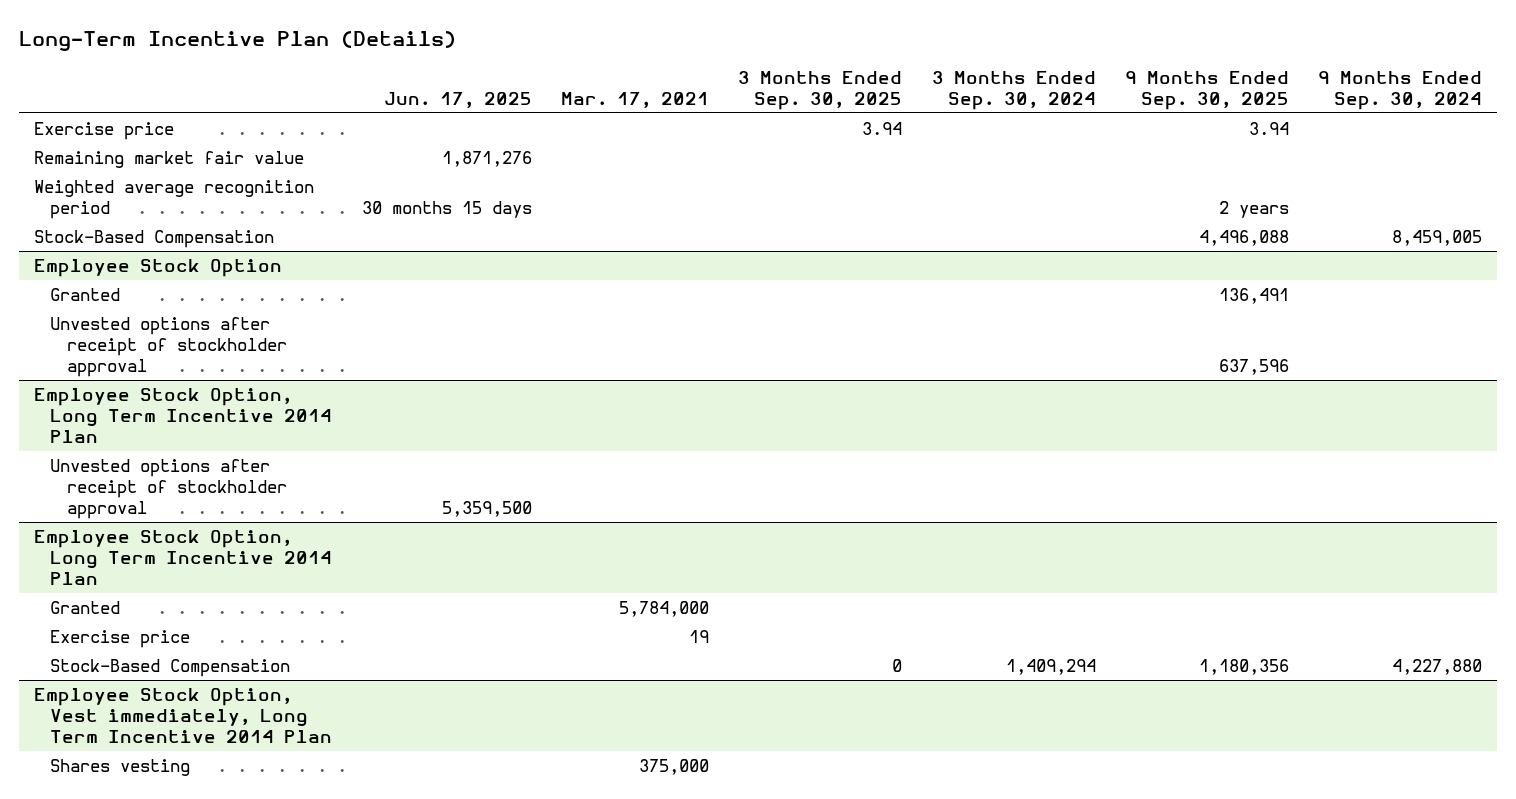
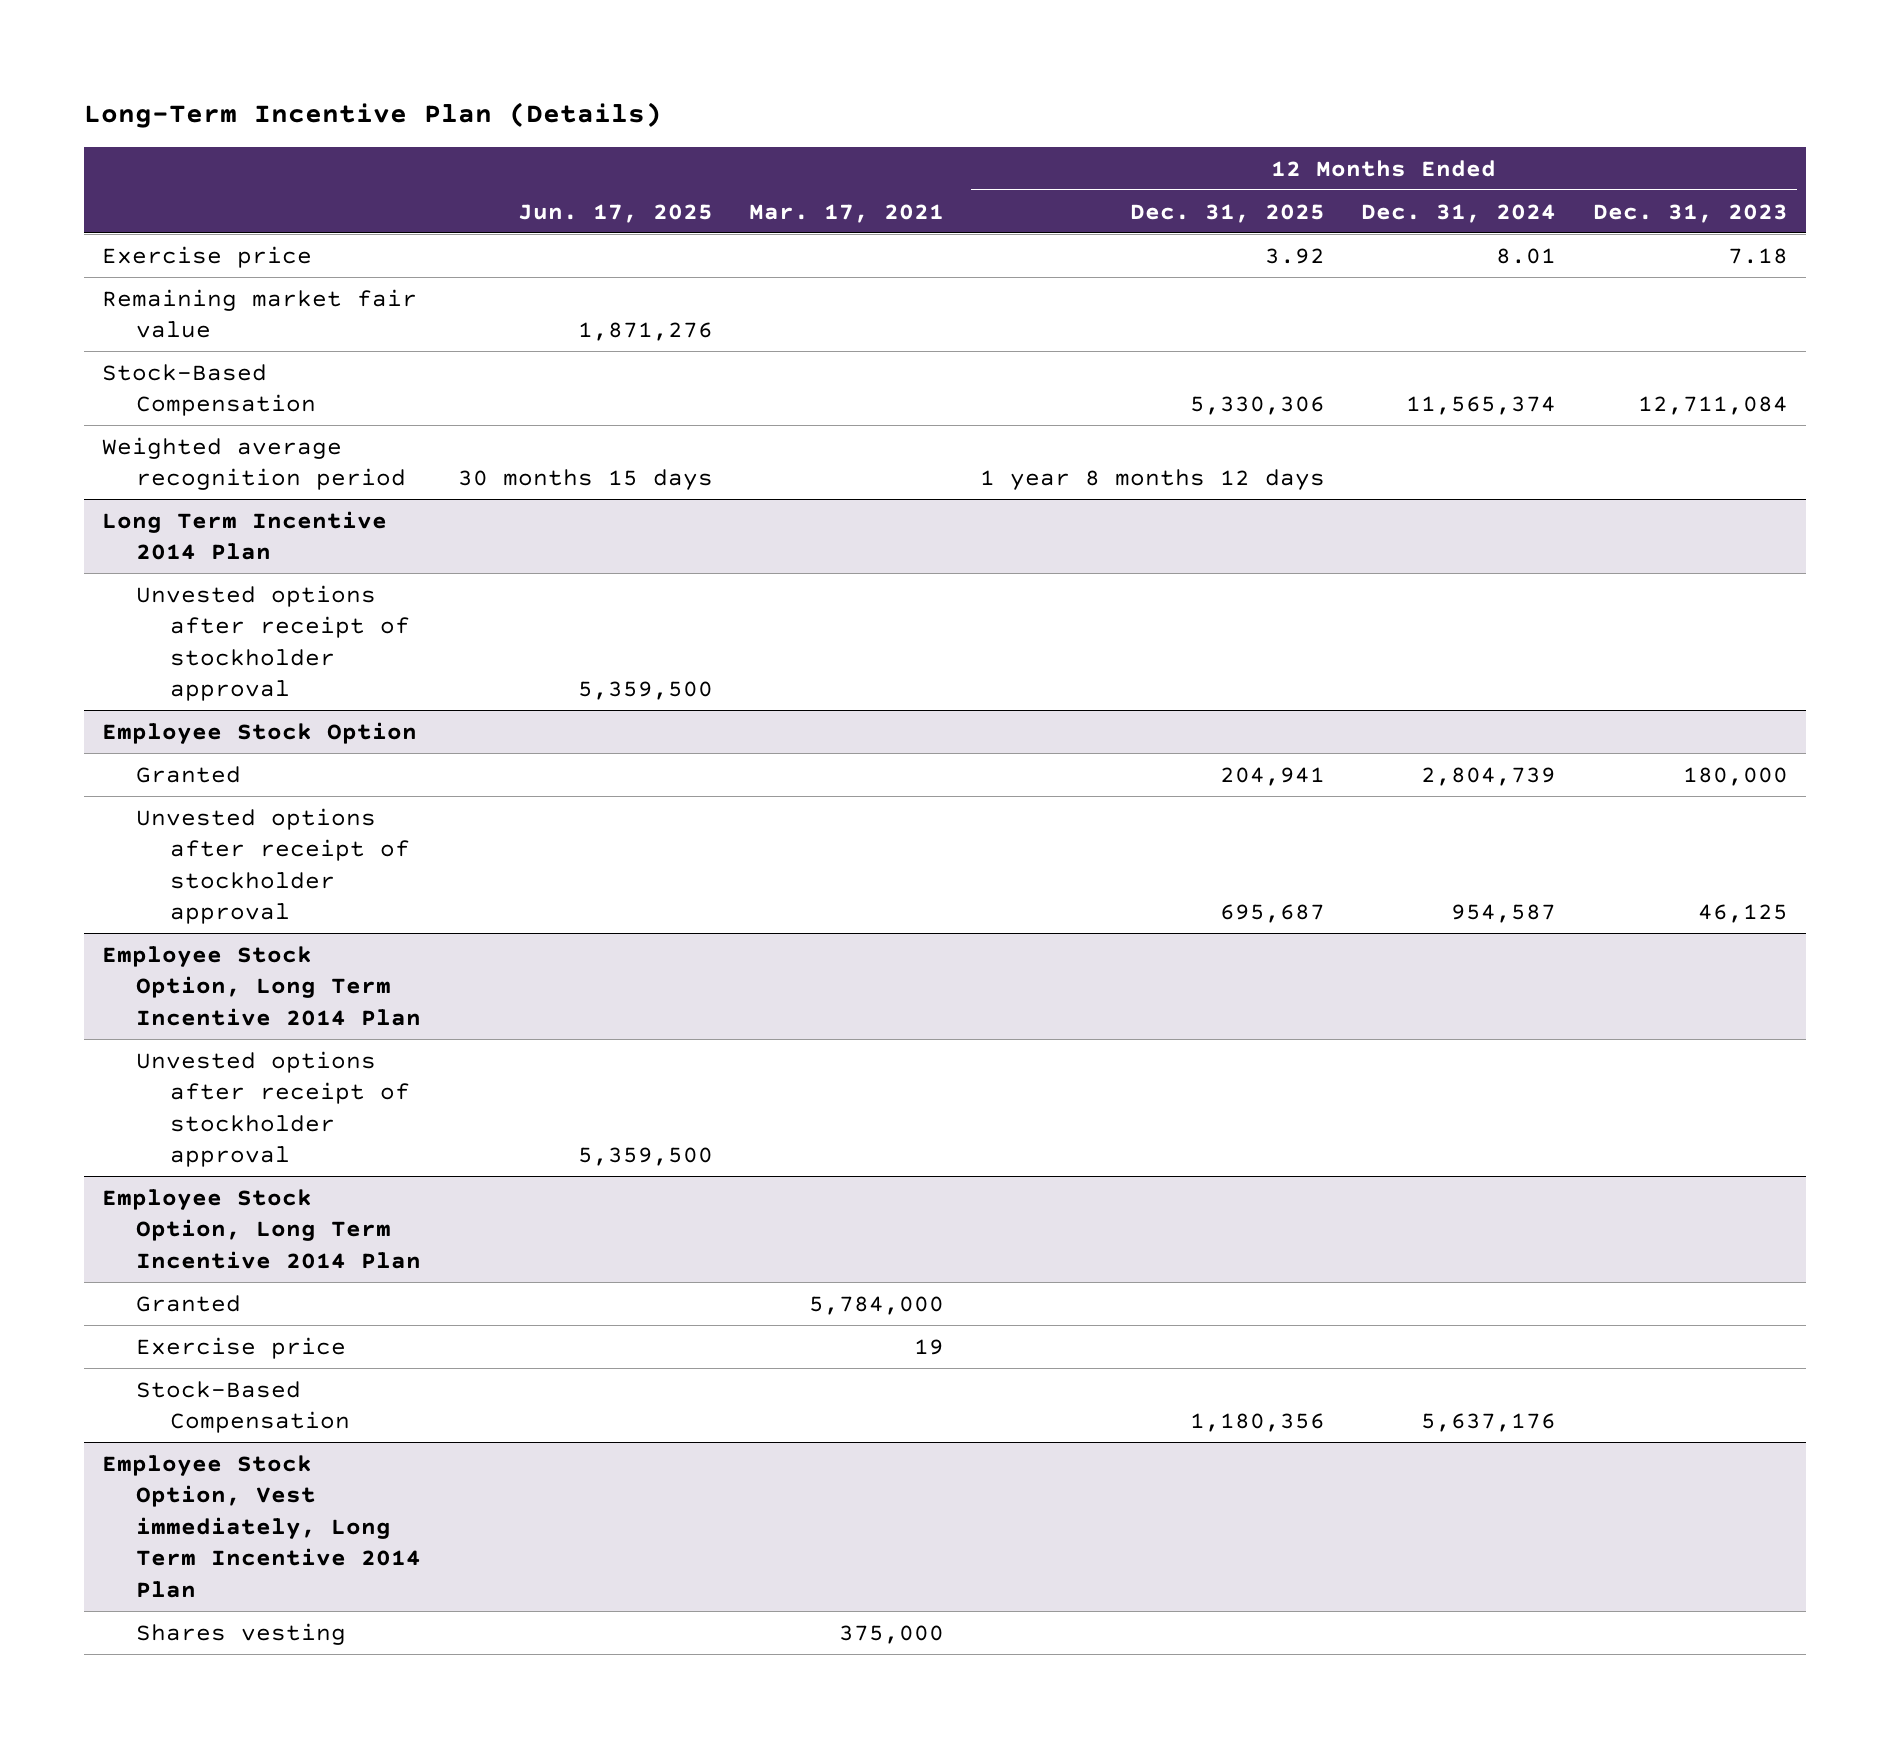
- | Jun. 17, 2025 | Mar. 17, 2021 | 3 Months Ended Sep. 30, 2025 | 3 Months Ended Sep. 30, 2024 | 9 Months Ended Sep. 30, 2025 | 9 Months Ended Sep. 30, 2024
+ | Jun. 17, 2025 | Mar. 17, 2021 | 12 Months Ended Dec. 31, 2025 | 12 Months Ended Dec. 31, 2024 | 12 Months Ended Dec. 31, 2023
moved down: Weighted average recognition period | 30 months 15 days | | 1 year 8 months 12 days | |
+ Long Term Incentive 2014 Plan
+ Unvested options after receipt of stockholder approval | 5,359,500 | | | |

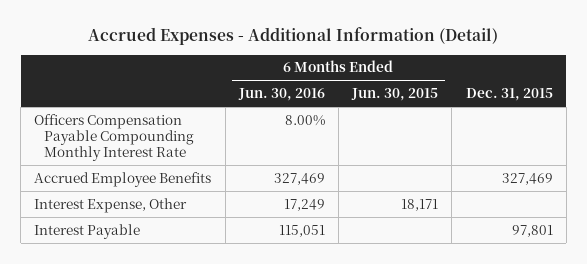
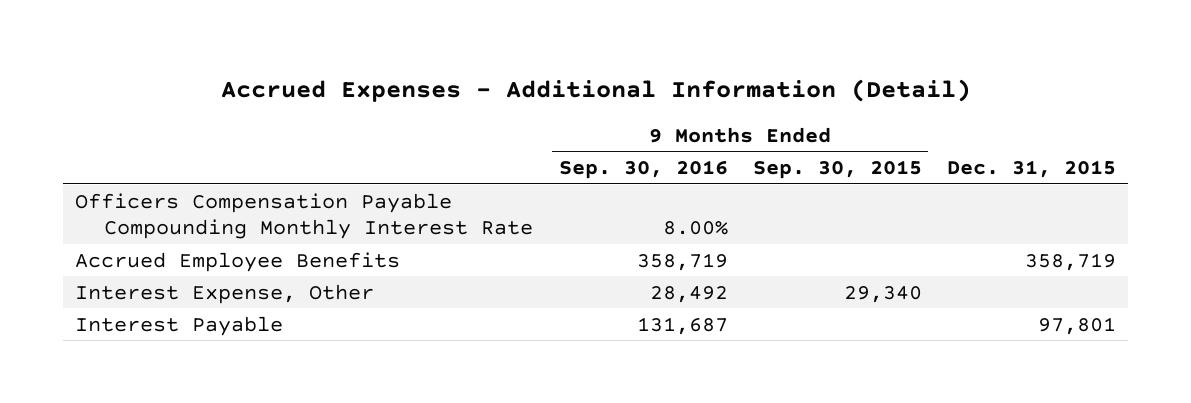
- | 6 Months Ended Jun. 30, 2016 | 6 Months Ended Jun. 30, 2015 | Dec. 31, 2015
+ | 9 Months Ended Sep. 30, 2016 | 9 Months Ended Sep. 30, 2015 | Dec. 31, 2015
- Accrued Employee Benefits | 327,469 | | 327,469
+ Accrued Employee Benefits | 358,719 | | 358,719

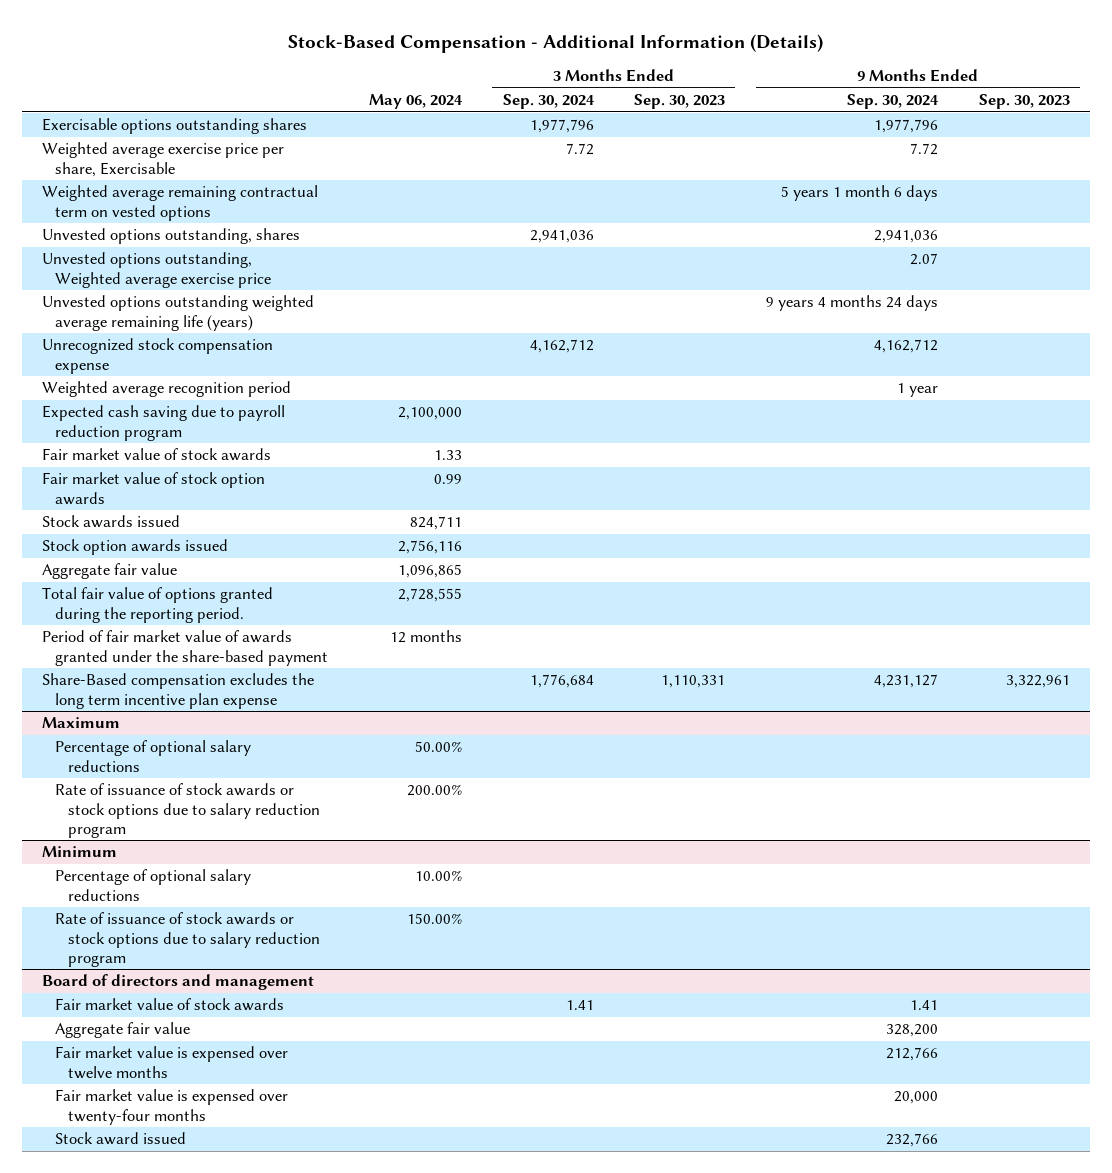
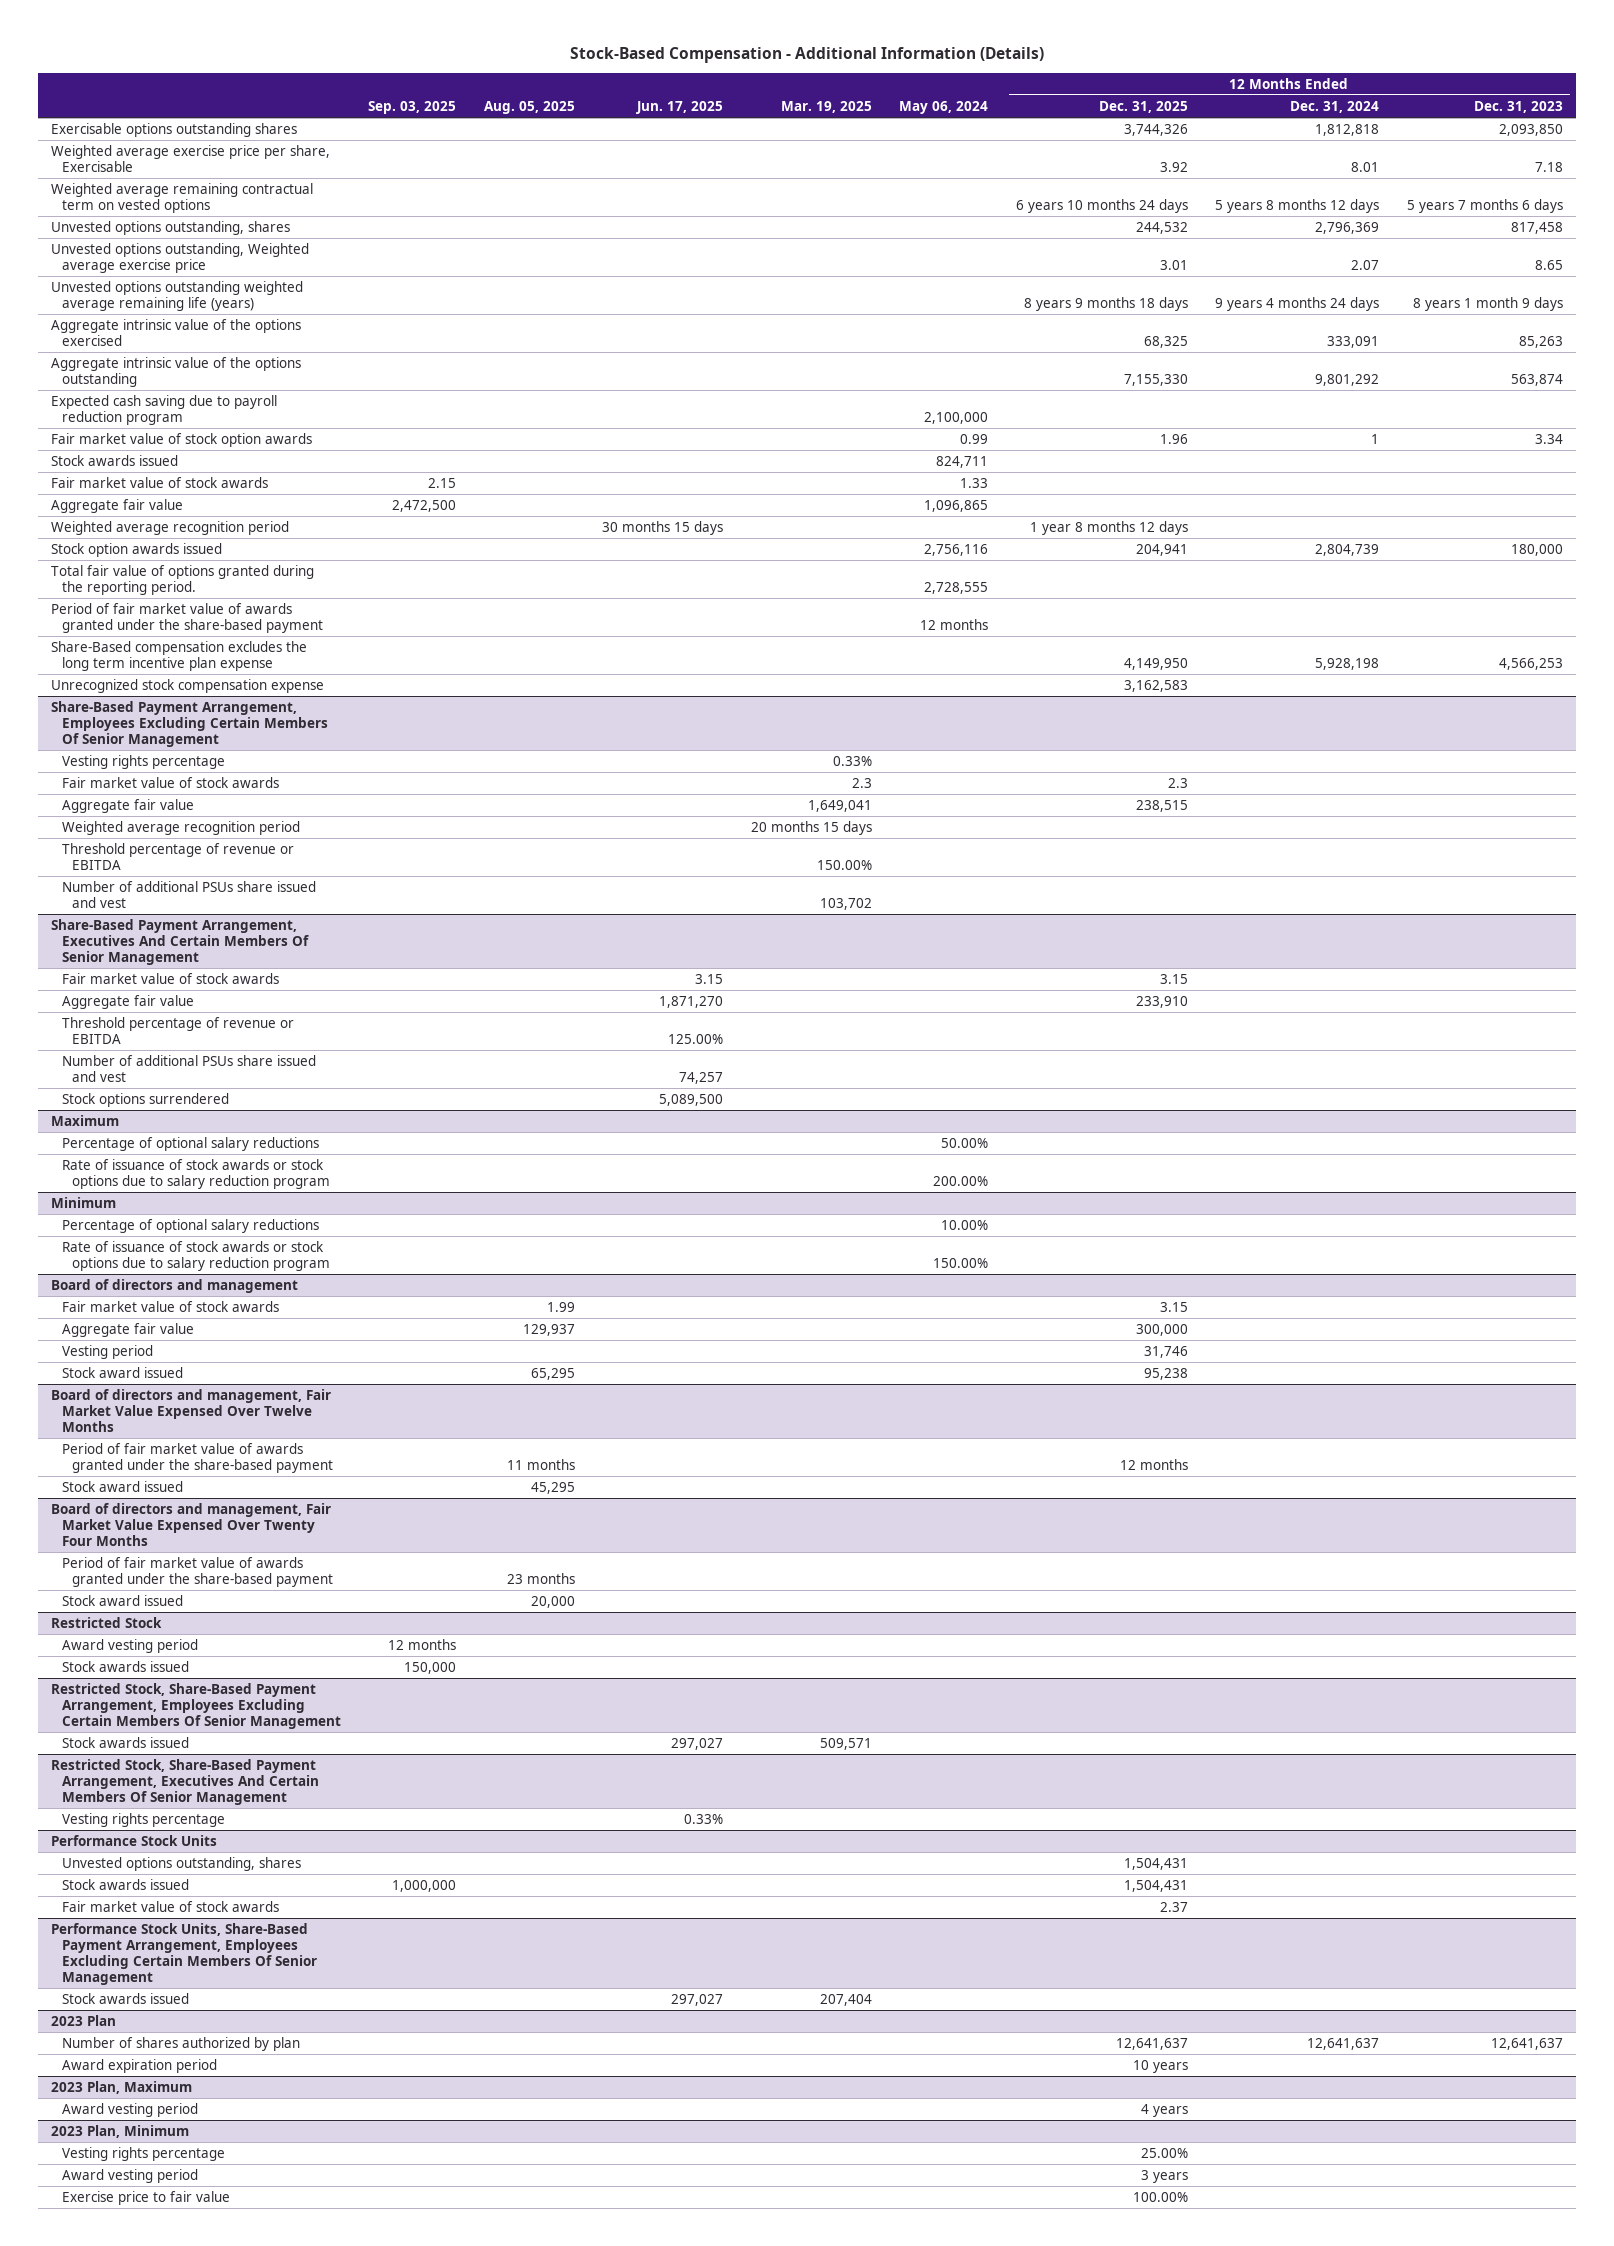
- | May 06, 2024 | 3 Months Ended Sep. 30, 2024 | 3 Months Ended Sep. 30, 2023 | 9 Months Ended Sep. 30, 2024 | 9 Months Ended Sep. 30, 2023
+ | Sep. 03, 2025 | Aug. 05, 2025 | Jun. 17, 2025 | Mar. 19, 2025 | May 06, 2024 | 12 Months Ended Dec. 31, 2025 | 12 Months Ended Dec. 31, 2024 | 12 Months Ended Dec. 31, 2023
+ Aggregate intrinsic value of the options exercised | | | | | | 68,325 | 333,091 | 85,263
+ Aggregate intrinsic value of the options outstanding | | | | | | 7,155,330 | 9,801,292 | 563,874
moved down: Fair market value of stock awards | 2.15 | | | | 1.33 | | |
moved down: Weighted average recognition period | | | 30 months 15 days | | | 1 year 8 months 12 days | |
moved down: Stock option awards issued | | | | | 2,756,116 | 204,941 | 2,804,739 | 180,000
moved down: Unrecognized stock compensation expense | | | | | | 3,162,583 | |
+ Share-Based Payment Arrangement, Employees Excluding Certain Members Of Senior Management
+ Vesting rights percentage | | | | 0.33% | | | |
+ Fair market value of stock awards | | | | 2.3 | | 2.3 | |
+ Aggregate fair value | | | | 1,649,041 | | 238,515 | |
+ Weighted average recognition period | | | | 20 months 15 days | | | |
+ Threshold percentage of revenue or EBITDA | | | | 150.00% | | | |
+ Number of additional PSUs share issued and vest | | | | 103,702 | | | |
+ Share-Based Payment Arrangement, Executives And Certain Members Of Senior Management
+ Fair market value of stock awards | | | 3.15 | | | 3.15 | |
+ Aggregate fair value | | | 1,871,270 | | | 233,910 | |
+ Threshold percentage of revenue or EBITDA | | | 125.00% | | | | |
+ Number of additional PSUs share issued and vest | | | 74,257 | | | | |
+ Stock options surrendered | | | 5,089,500 | | | | |
@ Board of directors and management
- Fair market value is expensed over twelve months | | | | 212,766 |
- Fair market value is expensed over twenty-four months | | | | 20,000 |
+ Vesting period | | | | | | 31,746 | |
+ Board of directors and management, Fair Market Value Expensed Over Twelve Months
+ Period of fair market value of awards granted under the share-based payment | | 11 months | | | | 12 months | |
+ Stock award issued | | 45,295 | | | | | |
+ Board of directors and management, Fair Market Value Expensed Over Twenty Four Months
+ Period of fair market value of awards granted under the share-based payment | | 23 months | | | | | |
+ Stock award issued | | 20,000 | | | | | |
+ Restricted Stock
+ Award vesting period | 12 months | | | | | | |
+ Stock awards issued | 150,000 | | | | | | |
+ Restricted Stock, Share-Based Payment Arrangement, Employees Excluding Certain Members Of Senior Management
+ Stock awards issued | | | 297,027 | 509,571 | | | |
+ Restricted Stock, Share-Based Payment Arrangement, Executives And Certain Members Of Senior Management
+ Vesting rights percentage | | | 0.33% | | | | |
+ Performance Stock Units
+ Unvested options outstanding, shares | | | | | | 1,504,431 | |
+ Stock awards issued | 1,000,000 | | | | | 1,504,431 | |
+ Fair market value of stock awards | | | | | | 2.37 | |
+ Performance Stock Units, Share-Based Payment Arrangement, Employees Excluding Certain Members Of Senior Management
+ Stock awards issued | | | 297,027 | 207,404 | | | |
+ 2023 Plan
+ Number of shares authorized by plan | | | | | | 12,641,637 | 12,641,637 | 12,641,637
+ Award expiration period | | | | | | 10 years | |
+ 2023 Plan, Maximum
+ Award vesting period | | | | | | 4 years | |
+ 2023 Plan, Minimum
+ Vesting rights percentage | | | | | | 25.00% | |
+ Award vesting period | | | | | | 3 years | |
+ Exercise price to fair value | | | | | | 100.00% | |

